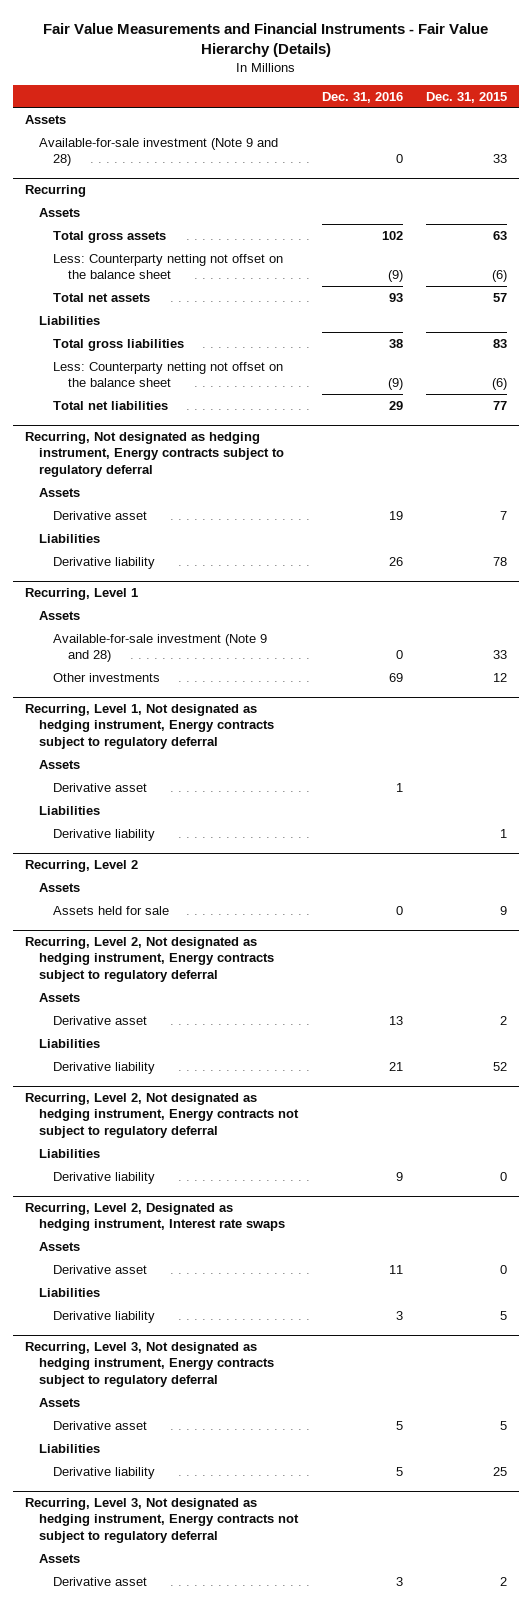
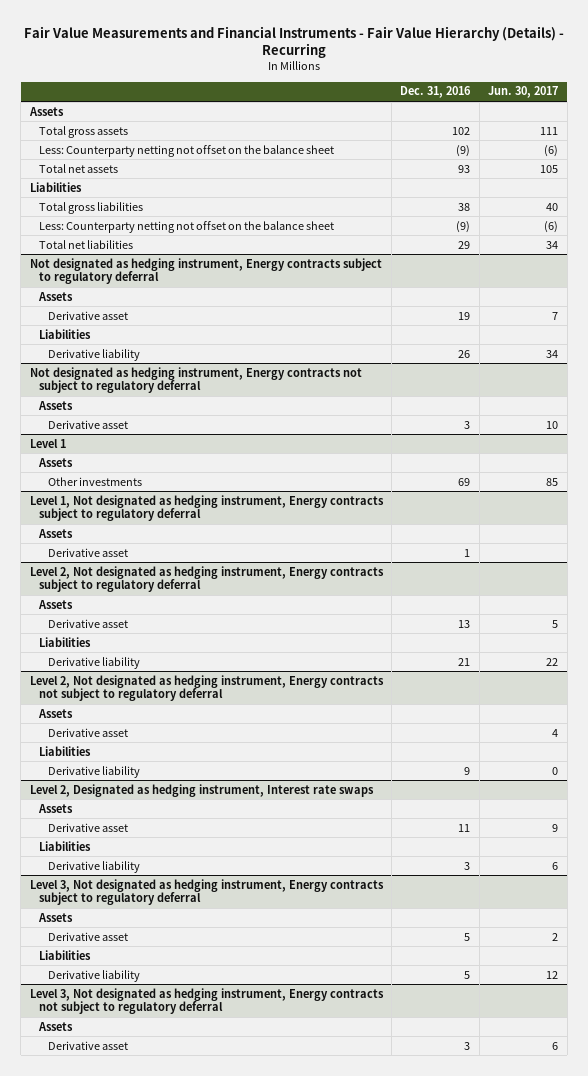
- Fair Value Measurements and Financial Instruments - Fair Value Hierarchy (Details)
+ Fair Value Measurements and Financial Instruments - Fair Value Hierarchy (Details) - Recurring
- | Dec. 31, 2016 | Dec. 31, 2015
+ | Dec. 31, 2016 | Jun. 30, 2017
- Available-for-sale investment (Note 9 and 28) | 0 | 33
- Recurring
- Assets
- Recurring, Not designated as hedging instrument, Energy contracts subject to regulatory deferral
+ Not designated as hedging instrument, Energy contracts subject to regulatory deferral
- Recurring, Level 1
+ Not designated as hedging instrument, Energy contracts not subject to regulatory deferral
- Available-for-sale investment (Note 9 and 28) | 0 | 33
+ Derivative asset | 3 | 10
+ Level 1
+ Assets
- Recurring, Level 1, Not designated as hedging instrument, Energy contracts subject to regulatory deferral
+ Level 1, Not designated as hedging instrument, Energy contracts subject to regulatory deferral
- Liabilities
- Derivative liability | | 1
- Recurring, Level 2
- Assets
- Assets held for sale | 0 | 9
- Recurring, Level 2, Not designated as hedging instrument, Energy contracts subject to regulatory deferral
+ Level 2, Not designated as hedging instrument, Energy contracts subject to regulatory deferral
- Recurring, Level 2, Not designated as hedging instrument, Energy contracts not subject to regulatory deferral
+ Level 2, Not designated as hedging instrument, Energy contracts not subject to regulatory deferral
+ Assets
+ Derivative asset | | 4
- Recurring, Level 2, Designated as hedging instrument, Interest rate swaps
+ Level 2, Designated as hedging instrument, Interest rate swaps
- Recurring, Level 3, Not designated as hedging instrument, Energy contracts subject to regulatory deferral
+ Level 3, Not designated as hedging instrument, Energy contracts subject to regulatory deferral
- Recurring, Level 3, Not designated as hedging instrument, Energy contracts not subject to regulatory deferral
+ Level 3, Not designated as hedging instrument, Energy contracts not subject to regulatory deferral

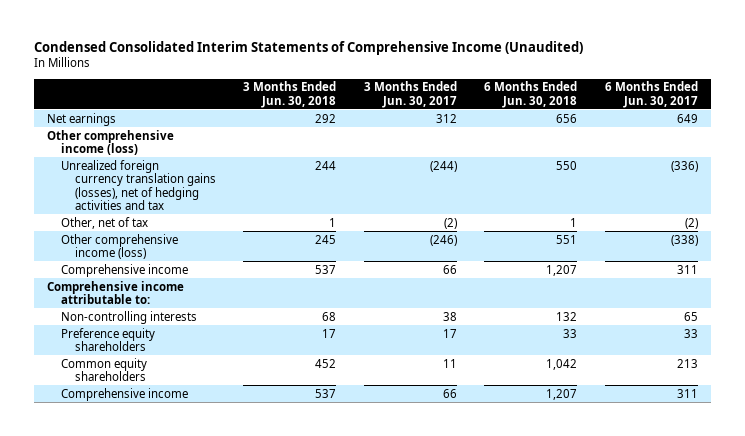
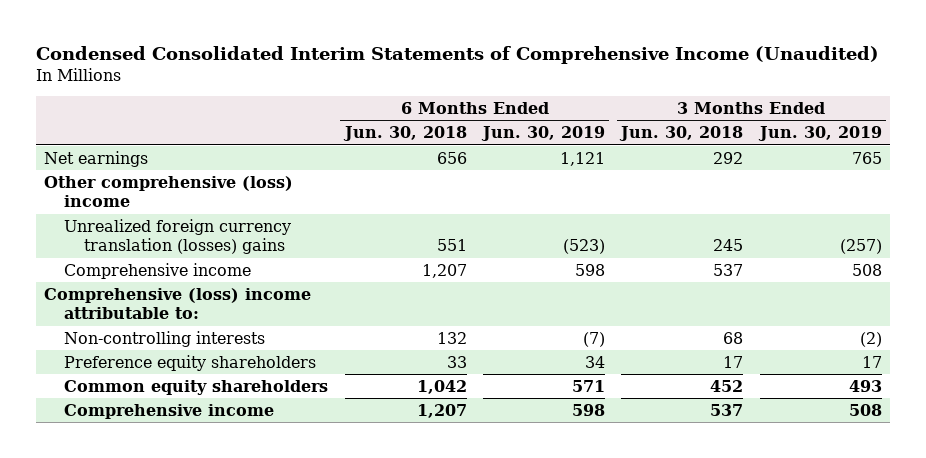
- | 3 Months Ended Jun. 30, 2018 | 3 Months Ended Jun. 30, 2017 | 6 Months Ended Jun. 30, 2018 | 6 Months Ended Jun. 30, 2017
+ | 6 Months Ended Jun. 30, 2018 | 6 Months Ended Jun. 30, 2019 | 3 Months Ended Jun. 30, 2018 | 3 Months Ended Jun. 30, 2019
- Other comprehensive income (loss)
- Unrealized foreign currency translation gains (losses), net of hedging activities and tax | 244 | (244) | 550 | (336)
- Other, net of tax | 1 | (2) | 1 | (2)
- Other comprehensive income (loss) | 245 | (246) | 551 | (338)
+ Other comprehensive (loss) income
+ Unrealized foreign currency translation (losses) gains | 551 | (523) | 245 | (257)
- Comprehensive income attributable to:
+ Comprehensive (loss) income attributable to:

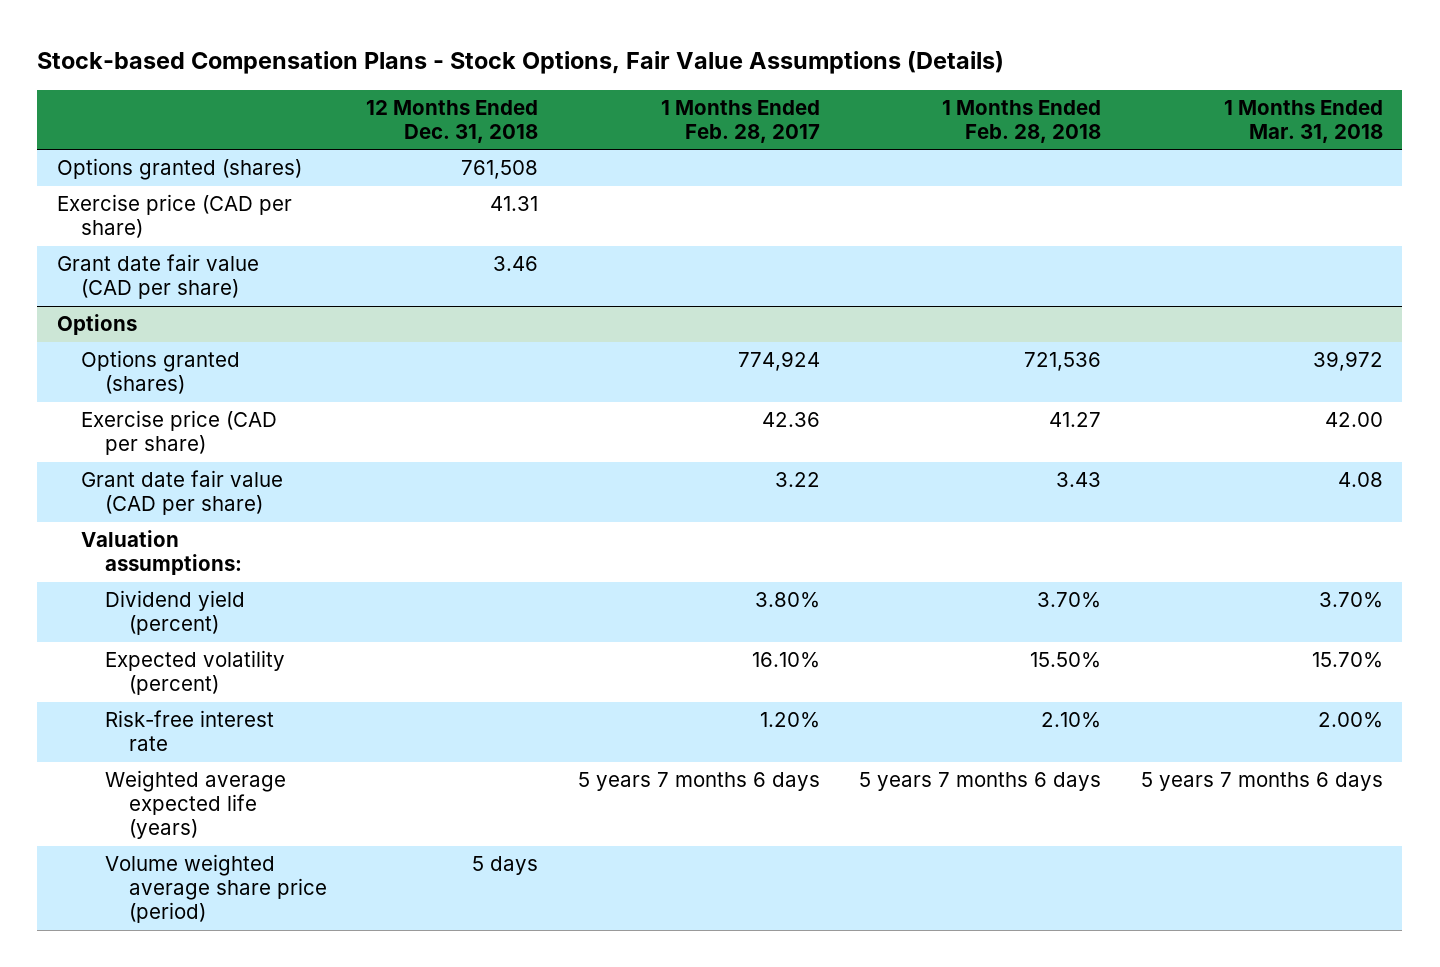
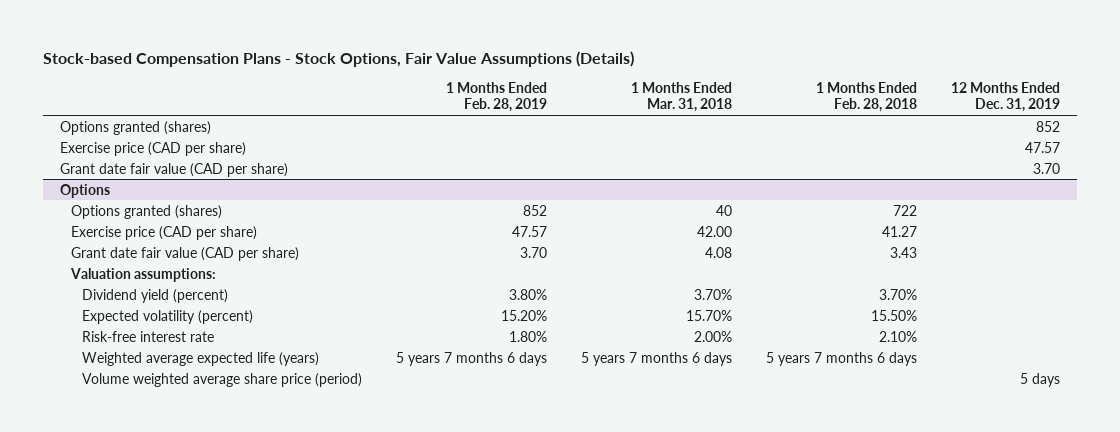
- | 12 Months Ended Dec. 31, 2018 | 1 Months Ended Feb. 28, 2017 | 1 Months Ended Feb. 28, 2018 | 1 Months Ended Mar. 31, 2018
+ | 1 Months Ended Feb. 28, 2019 | 1 Months Ended Mar. 31, 2018 | 1 Months Ended Feb. 28, 2018 | 12 Months Ended Dec. 31, 2019
@ Options
- Options granted (shares) | | 774,924 | 721,536 | 39,972
+ Options granted (shares) | 852 | 40 | 722 |

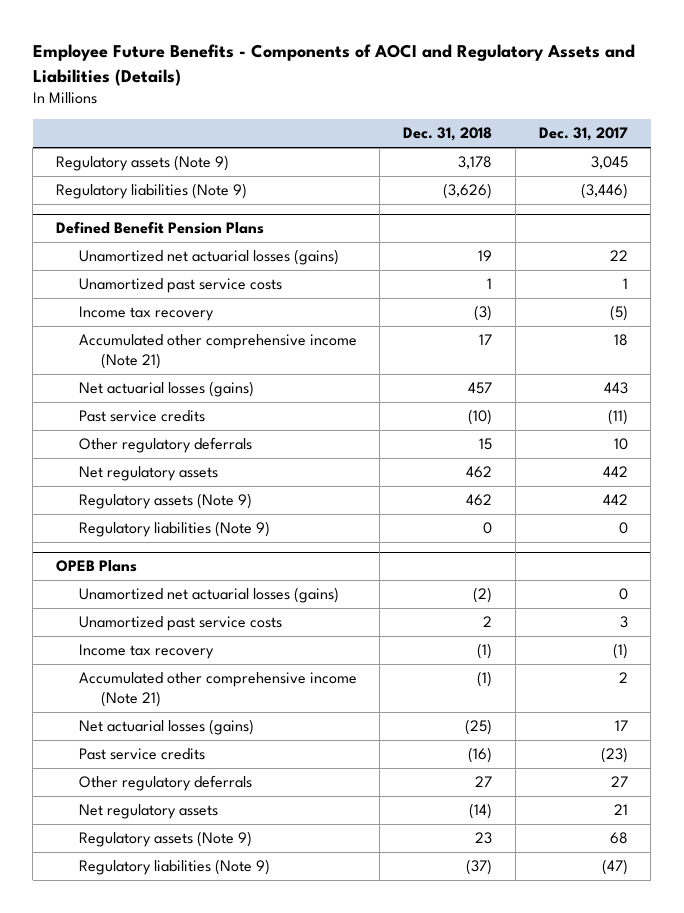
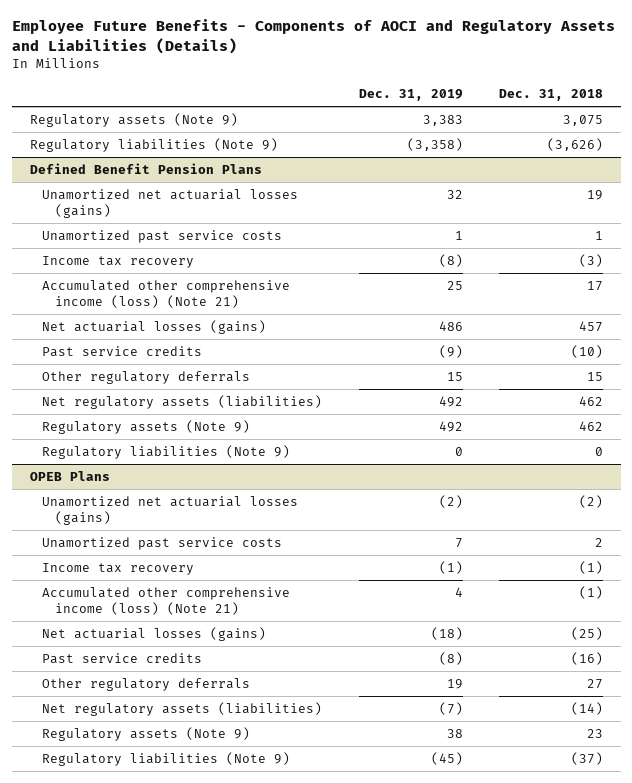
- | Dec. 31, 2018 | Dec. 31, 2017
+ | Dec. 31, 2019 | Dec. 31, 2018
- Regulatory assets (Note 9) | 3,178 | 3,045
+ Regulatory assets (Note 9) | 3,383 | 3,075
@ Defined Benefit Pension Plans
- Accumulated other comprehensive income (Note 21) | 17 | 18
+ Accumulated other comprehensive income (loss) (Note 21) | 25 | 17
- Net regulatory assets | 462 | 442
+ Net regulatory assets (liabilities) | 492 | 462
@ OPEB Plans
- Accumulated other comprehensive income (Note 21) | (1) | 2
+ Accumulated other comprehensive income (loss) (Note 21) | 4 | (1)
- Net regulatory assets | (14) | 21
+ Net regulatory assets (liabilities) | (7) | (14)

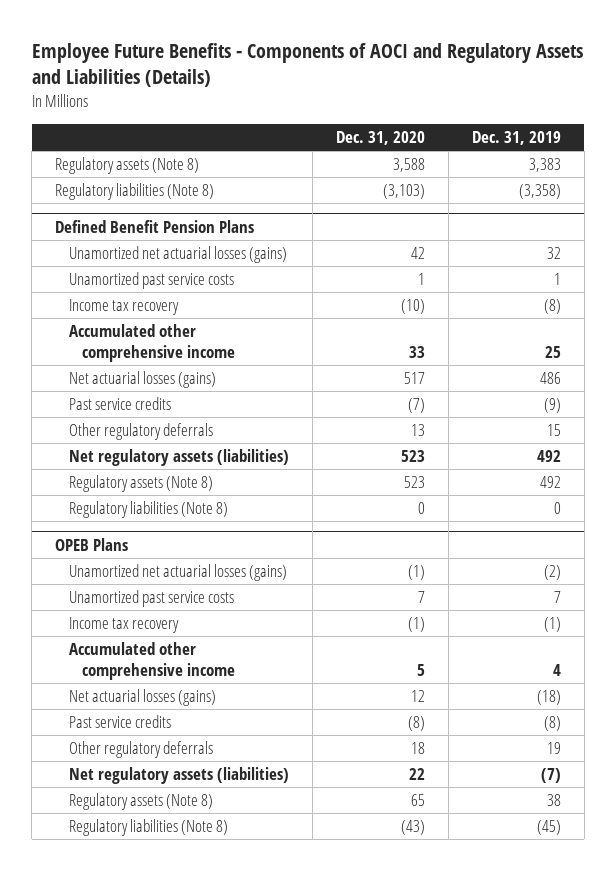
- | Dec. 31, 2019 | Dec. 31, 2018
+ | Dec. 31, 2020 | Dec. 31, 2019
- Regulatory assets (Note 9) | 3,383 | 3,075
- Regulatory liabilities (Note 9) | (3,358) | (3,626)
+ Regulatory assets (Note 8) | 3,588 | 3,383
+ Regulatory liabilities (Note 8) | (3,103) | (3,358)
@ Defined Benefit Pension Plans
- Accumulated other comprehensive income (loss) (Note 21) | 25 | 17
+ Accumulated other comprehensive income | 33 | 25
- Regulatory assets (Note 9) | 492 | 462
- Regulatory liabilities (Note 9) | 0 | 0
+ Regulatory assets (Note 8) | 523 | 492
+ Regulatory liabilities (Note 8) | 0 | 0
@ OPEB Plans
- Accumulated other comprehensive income (loss) (Note 21) | 4 | (1)
+ Accumulated other comprehensive income | 5 | 4
- Regulatory assets (Note 9) | 38 | 23
- Regulatory liabilities (Note 9) | (45) | (37)
+ Regulatory assets (Note 8) | 65 | 38
+ Regulatory liabilities (Note 8) | (43) | (45)

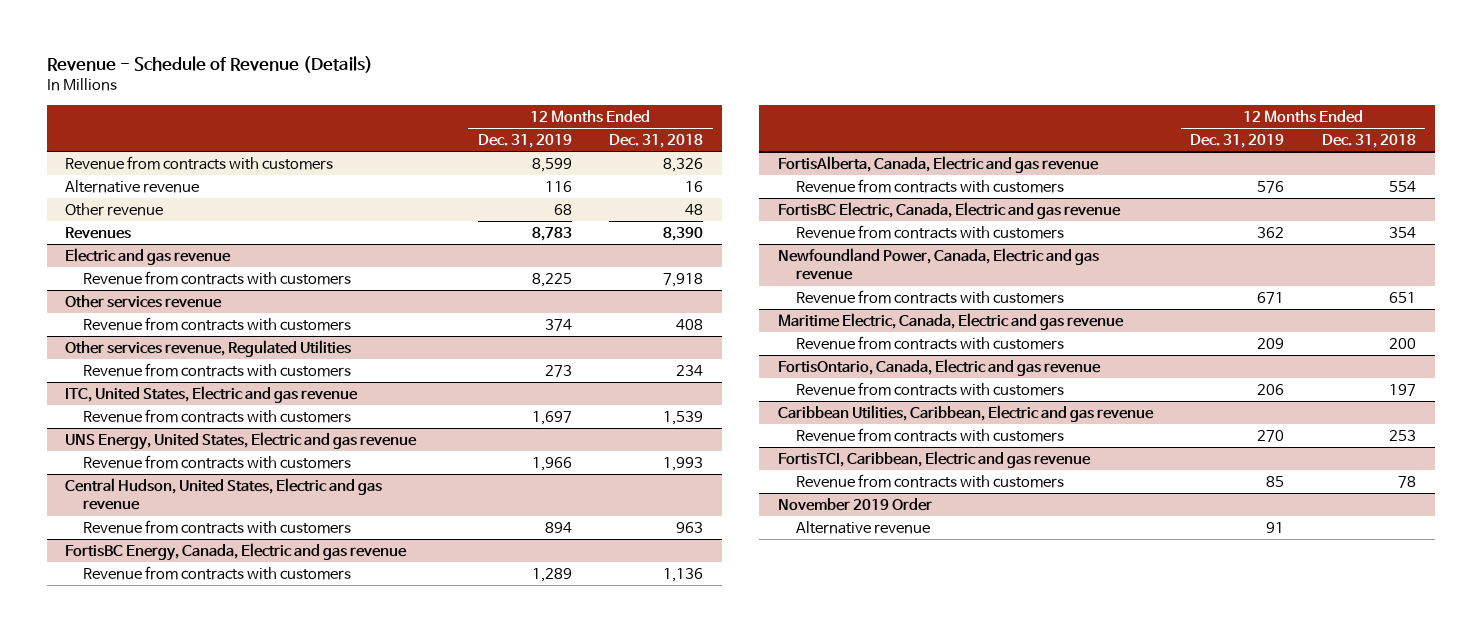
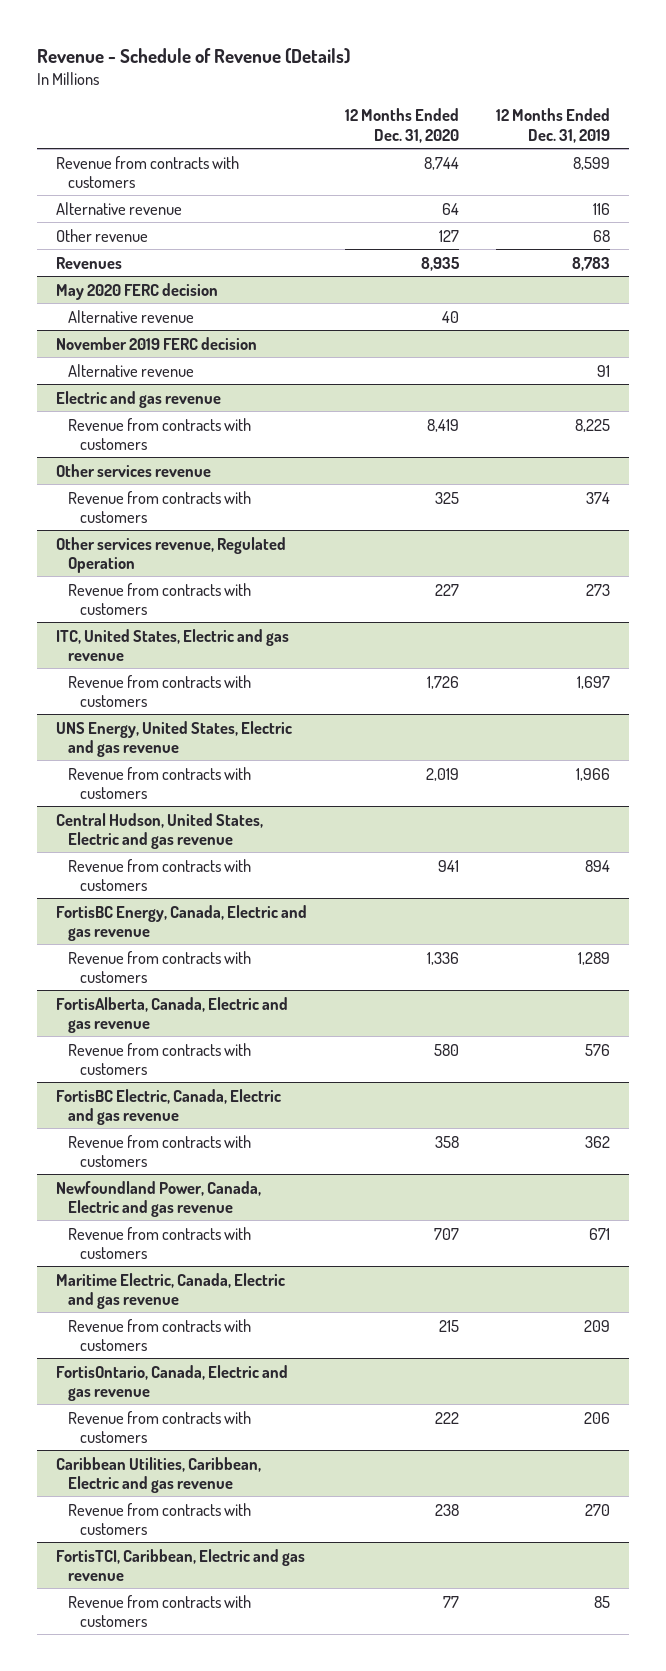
- | 12 Months Ended Dec. 31, 2019 | 12 Months Ended Dec. 31, 2018
+ | 12 Months Ended Dec. 31, 2020 | 12 Months Ended Dec. 31, 2019
+ May 2020 FERC decision
+ Alternative revenue | 40 |
+ November 2019 FERC decision
+ Alternative revenue | | 91
- Other services revenue, Regulated Utilities
+ Other services revenue, Regulated Operation
- November 2019 Order
- Alternative revenue | 91 |

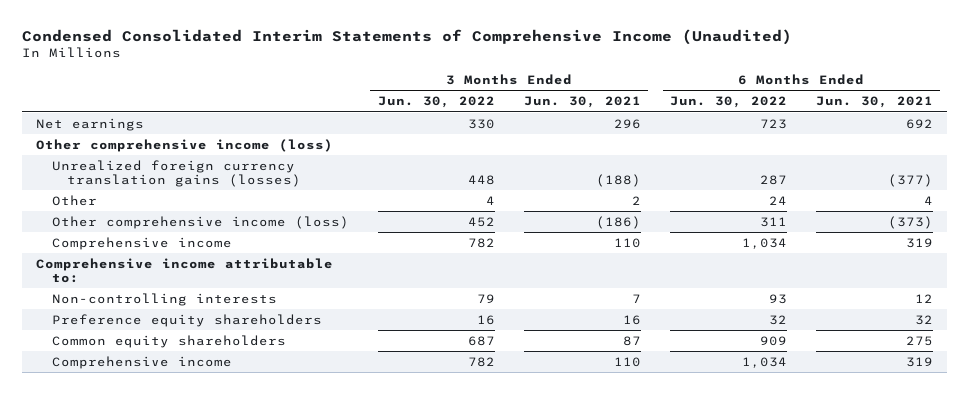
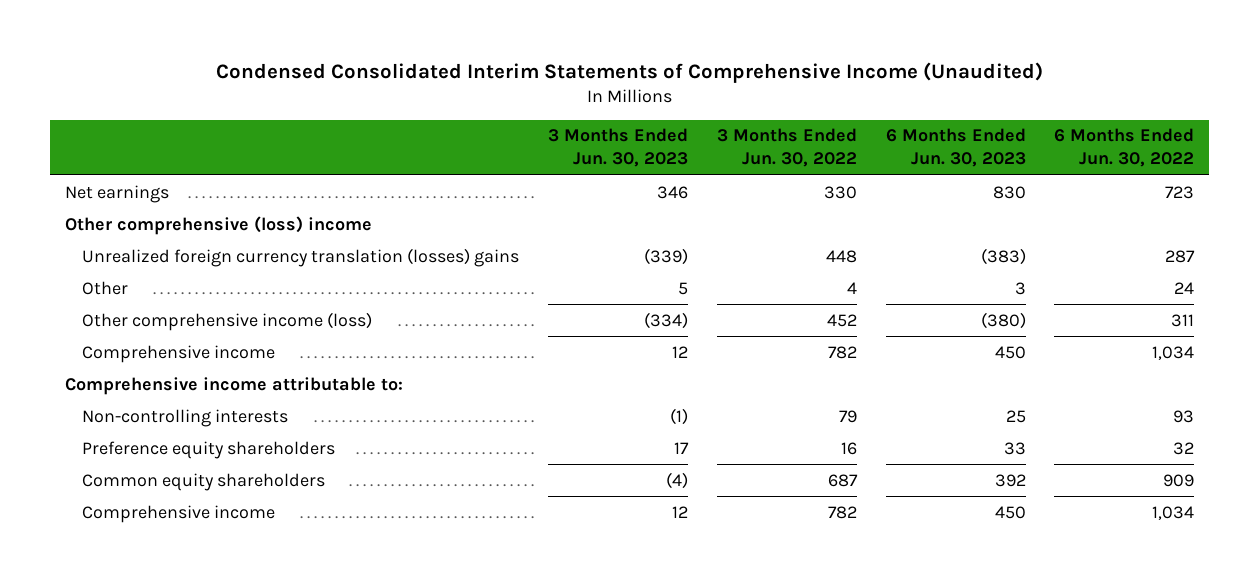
- | 3 Months Ended Jun. 30, 2022 | 3 Months Ended Jun. 30, 2021 | 6 Months Ended Jun. 30, 2022 | 6 Months Ended Jun. 30, 2021
+ | 3 Months Ended Jun. 30, 2023 | 3 Months Ended Jun. 30, 2022 | 6 Months Ended Jun. 30, 2023 | 6 Months Ended Jun. 30, 2022
- Other comprehensive income (loss)
- Unrealized foreign currency translation gains (losses) | 448 | (188) | 287 | (377)
+ Other comprehensive (loss) income
+ Unrealized foreign currency translation (losses) gains | (339) | 448 | (383) | 287

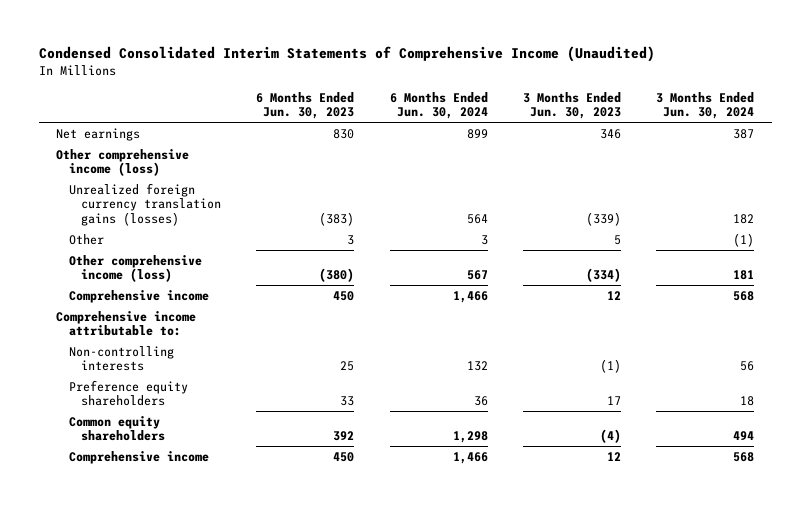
- | 3 Months Ended Jun. 30, 2023 | 3 Months Ended Jun. 30, 2022 | 6 Months Ended Jun. 30, 2023 | 6 Months Ended Jun. 30, 2022
+ | 6 Months Ended Jun. 30, 2023 | 6 Months Ended Jun. 30, 2024 | 3 Months Ended Jun. 30, 2023 | 3 Months Ended Jun. 30, 2024
- Other comprehensive (loss) income
- Unrealized foreign currency translation (losses) gains | (339) | 448 | (383) | 287
+ Other comprehensive income (loss)
+ Unrealized foreign currency translation gains (losses) | (383) | 564 | (339) | 182

